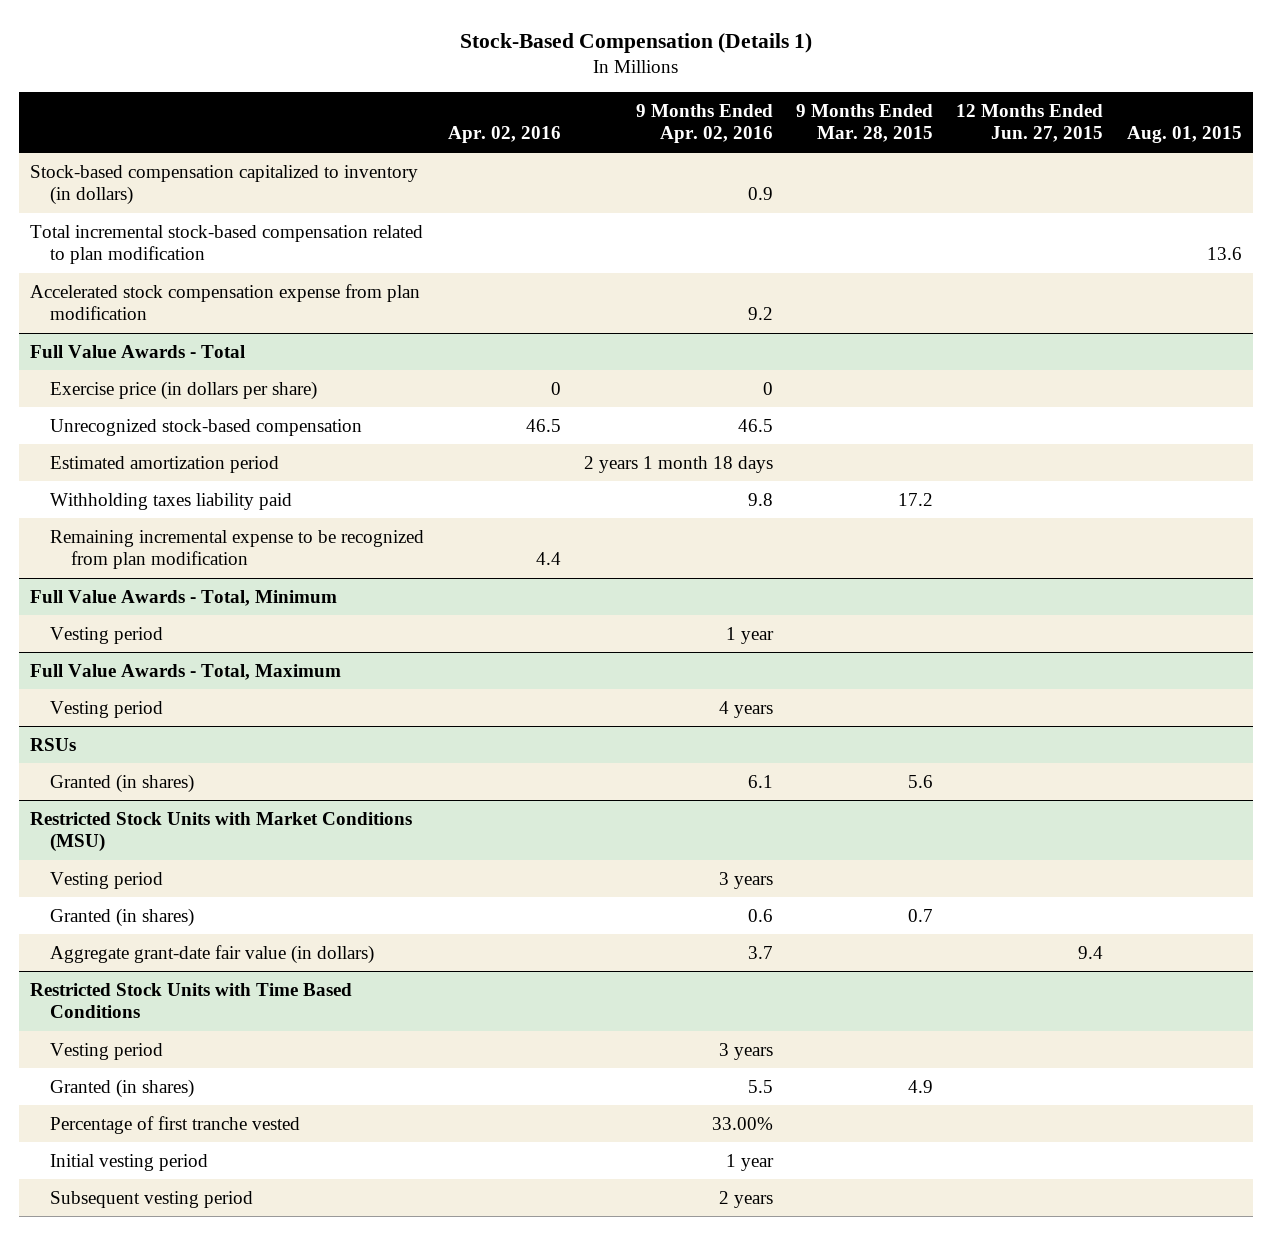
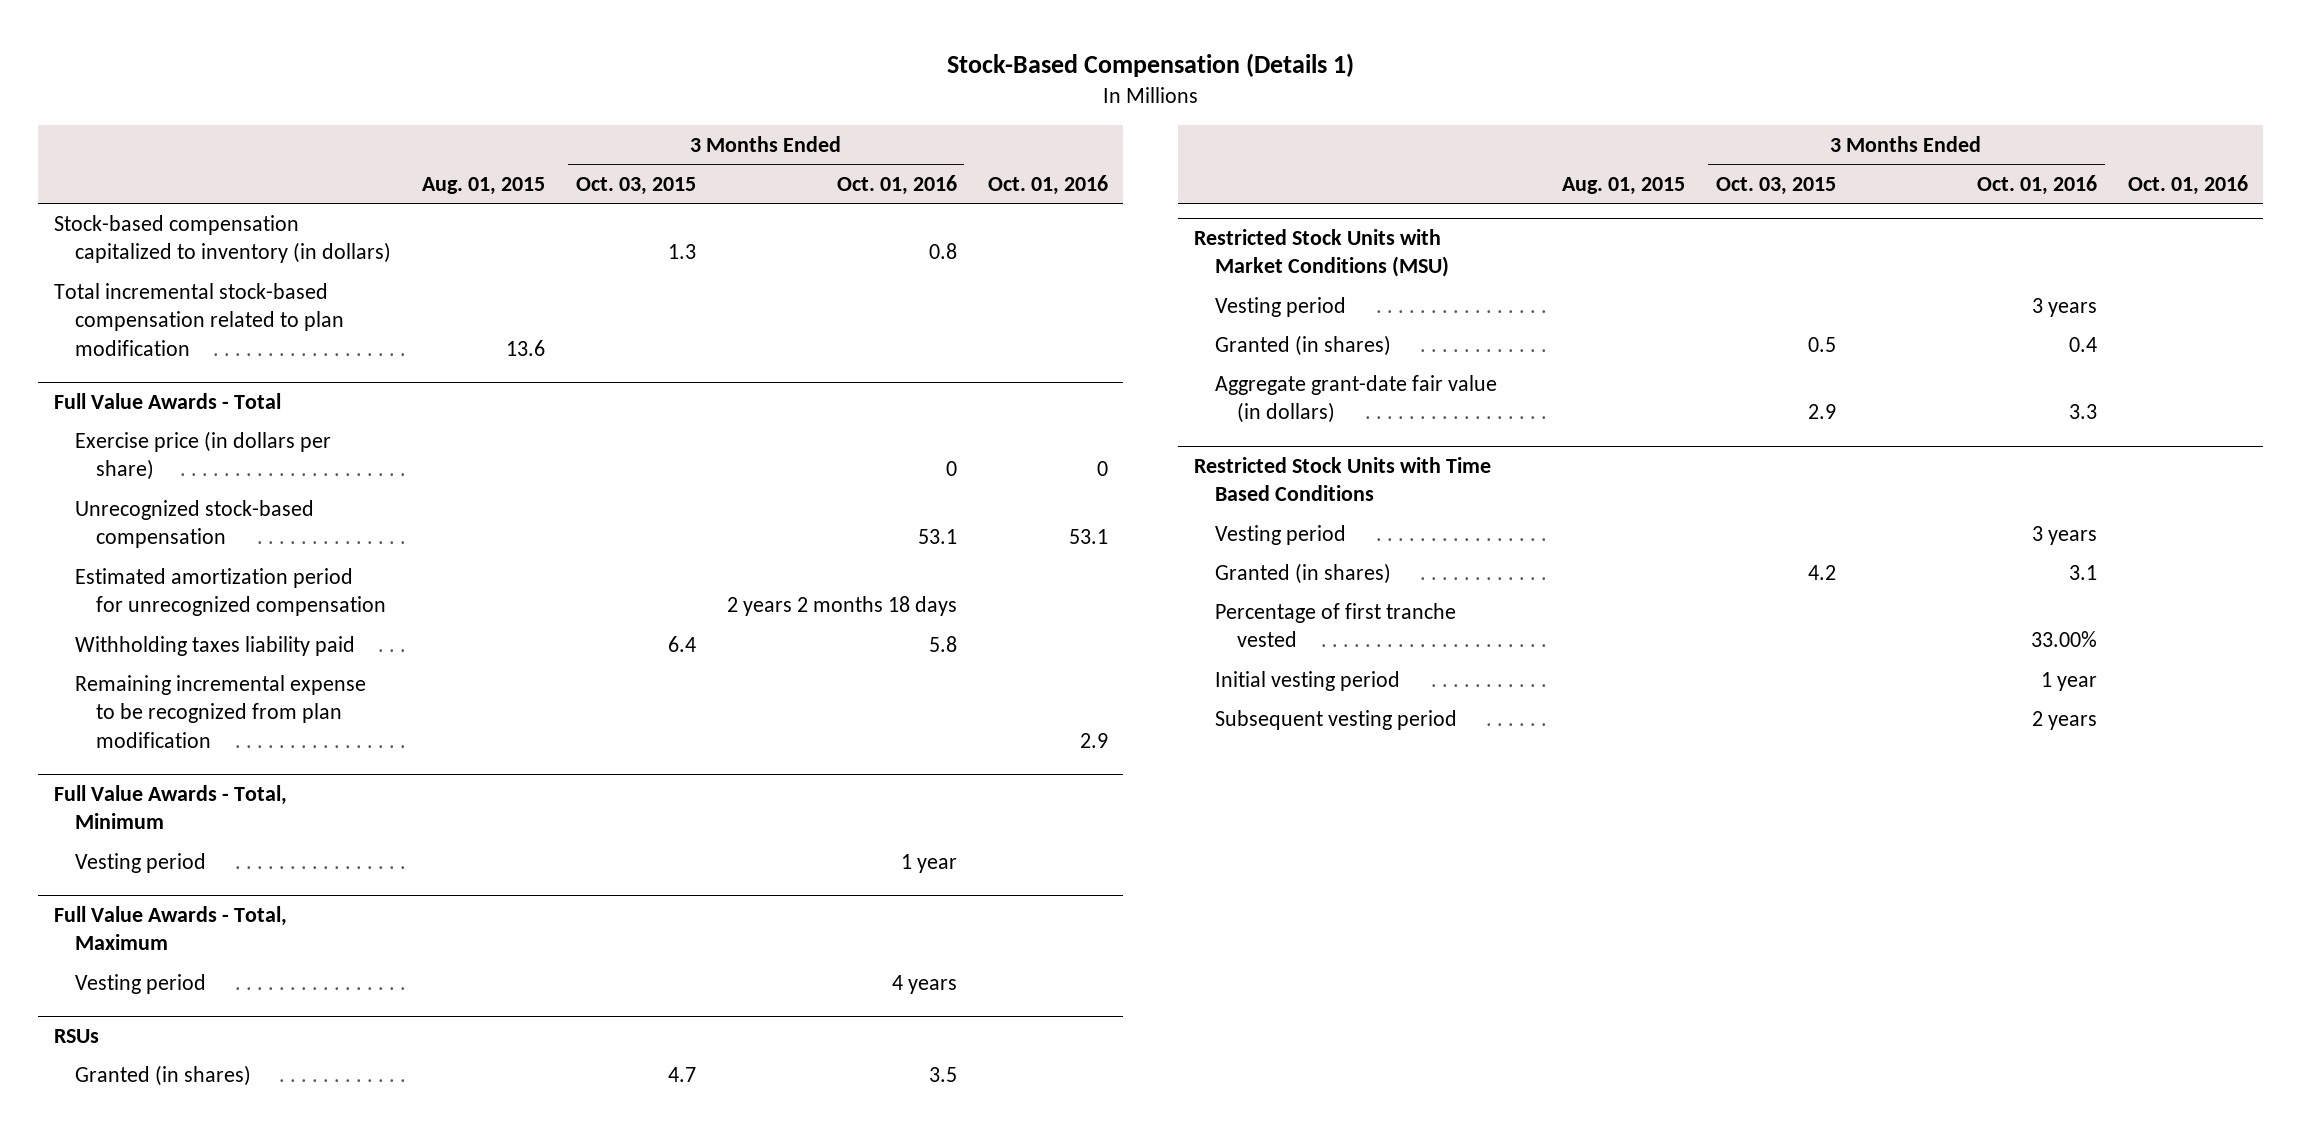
- | Apr. 02, 2016 | 9 Months Ended Apr. 02, 2016 | 9 Months Ended Mar. 28, 2015 | 12 Months Ended Jun. 27, 2015 | Aug. 01, 2015
+ | Aug. 01, 2015 | 3 Months Ended Oct. 03, 2015 | 3 Months Ended Oct. 01, 2016 | Oct. 01, 2016
- Accelerated stock compensation expense from plan modification | | 9.2 | | |
@ Full Value Awards - Total
- Estimated amortization period | | 2 years 1 month 18 days | | |
+ Estimated amortization period for unrecognized compensation | | | 2 years 2 months 18 days |

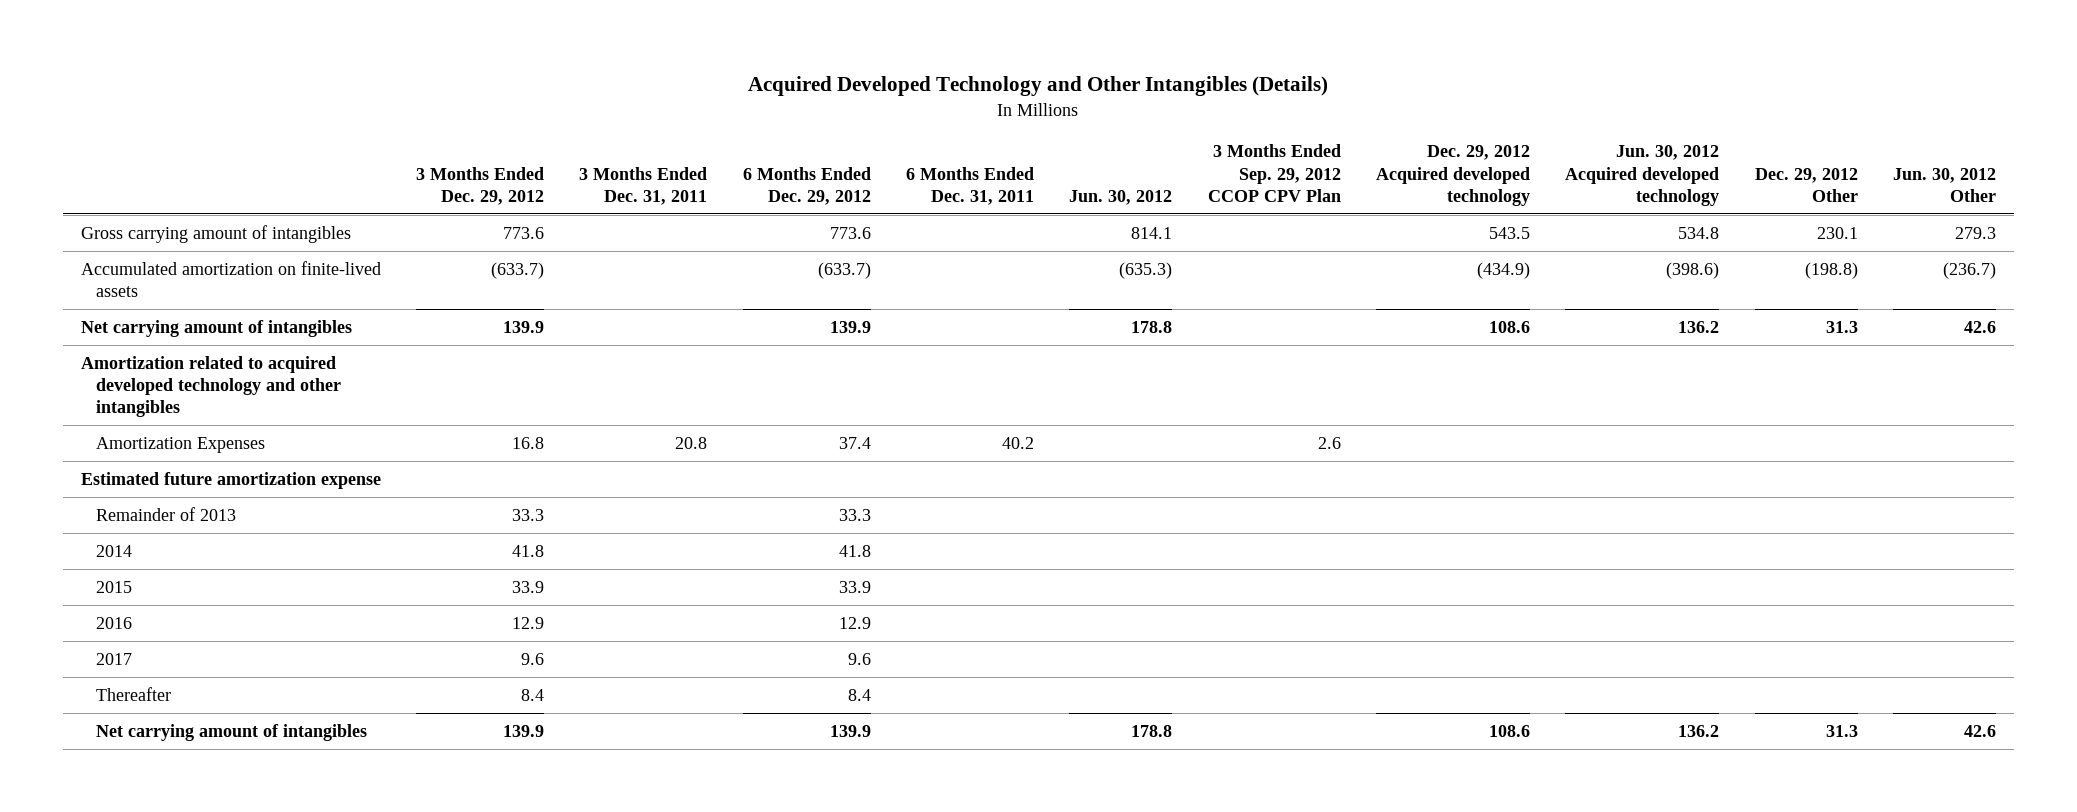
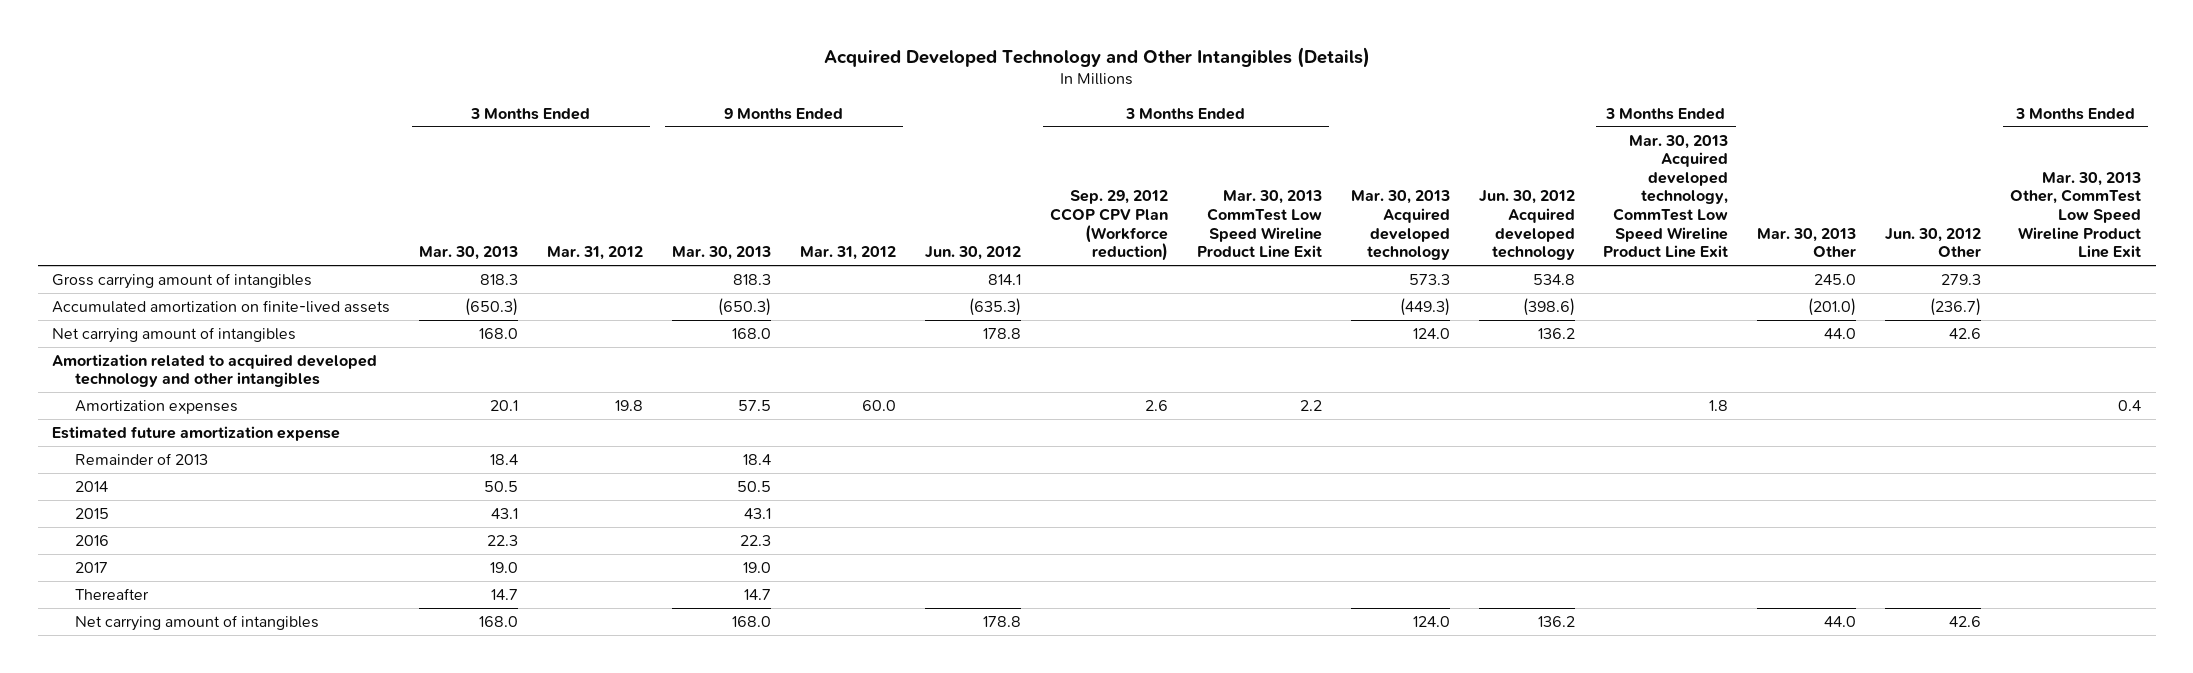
- | 3 Months Ended Dec. 29, 2012 | 3 Months Ended Dec. 31, 2011 | 6 Months Ended Dec. 29, 2012 | 6 Months Ended Dec. 31, 2011 | Jun. 30, 2012 | 3 Months Ended Sep. 29, 2012 CCOP CPV Plan | Dec. 29, 2012 Acquired developed technology | Jun. 30, 2012 Acquired developed technology | Dec. 29, 2012 Other | Jun. 30, 2012 Other
+ | 3 Months Ended Mar. 30, 2013 | 3 Months Ended Mar. 31, 2012 | 9 Months Ended Mar. 30, 2013 | 9 Months Ended Mar. 31, 2012 | Jun. 30, 2012 | 3 Months Ended Sep. 29, 2012 CCOP CPV Plan (Workforce reduction) | 3 Months Ended Mar. 30, 2013 CommTest Low Speed Wireline Product Line Exit | Mar. 30, 2013 Acquired developed technology | Jun. 30, 2012 Acquired developed technology | 3 Months Ended Mar. 30, 2013 Acquired developed technology, CommTest Low Speed Wireline Product Line Exit | Mar. 30, 2013 Other | Jun. 30, 2012 Other | 3 Months Ended Mar. 30, 2013 Other, CommTest Low Speed Wireline Product Line Exit
- Amortization Expenses | 16.8 | 20.8 | 37.4 | 40.2 | | 2.6 | | | |
+ Amortization expenses | 20.1 | 19.8 | 57.5 | 60.0 | | 2.6 | 2.2 | | | 1.8 | | | 0.4

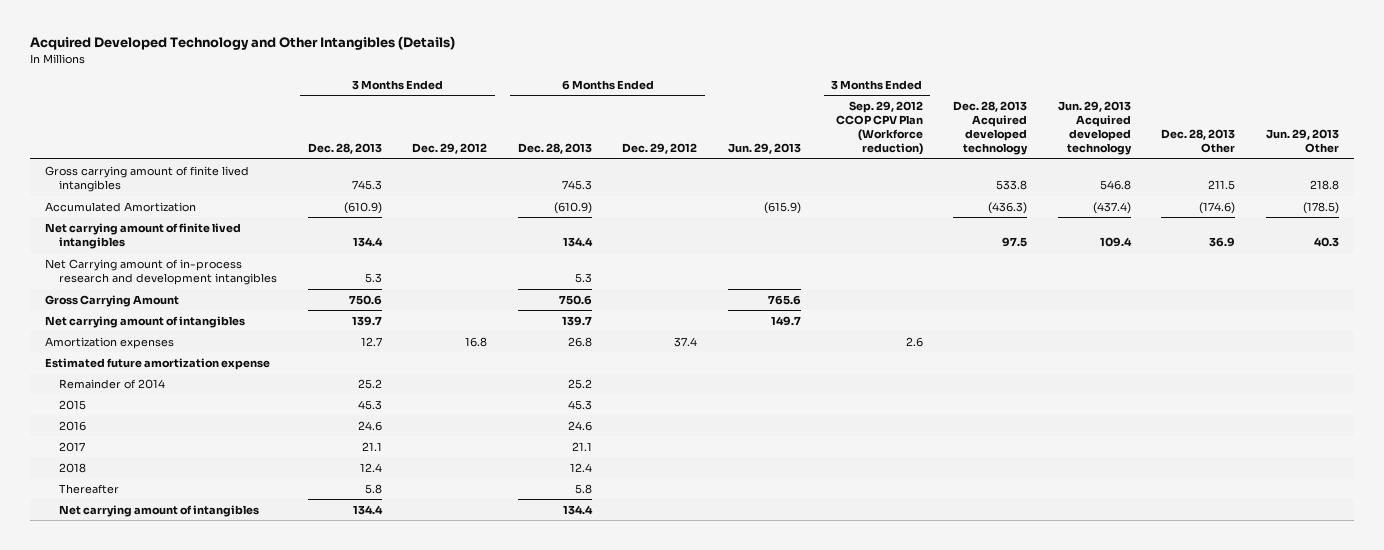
- | 3 Months Ended Mar. 30, 2013 | 3 Months Ended Mar. 31, 2012 | 9 Months Ended Mar. 30, 2013 | 9 Months Ended Mar. 31, 2012 | Jun. 30, 2012 | 3 Months Ended Sep. 29, 2012 CCOP CPV Plan (Workforce reduction) | 3 Months Ended Mar. 30, 2013 CommTest Low Speed Wireline Product Line Exit | Mar. 30, 2013 Acquired developed technology | Jun. 30, 2012 Acquired developed technology | 3 Months Ended Mar. 30, 2013 Acquired developed technology, CommTest Low Speed Wireline Product Line Exit | Mar. 30, 2013 Other | Jun. 30, 2012 Other | 3 Months Ended Mar. 30, 2013 Other, CommTest Low Speed Wireline Product Line Exit
+ | 3 Months Ended Dec. 28, 2013 | 3 Months Ended Dec. 29, 2012 | 6 Months Ended Dec. 28, 2013 | 6 Months Ended Dec. 29, 2012 | Jun. 29, 2013 | 3 Months Ended Sep. 29, 2012 CCOP CPV Plan (Workforce reduction) | Dec. 28, 2013 Acquired developed technology | Jun. 29, 2013 Acquired developed technology | Dec. 28, 2013 Other | Jun. 29, 2013 Other
- Gross carrying amount of intangibles | 818.3 | | 818.3 | | 814.1 | | | 573.3 | 534.8 | | 245.0 | 279.3 |
- Accumulated amortization on finite-lived assets | (650.3) | | (650.3) | | (635.3) | | | (449.3) | (398.6) | | (201.0) | (236.7) |
+ Gross carrying amount of finite lived intangibles | 745.3 | | 745.3 | | | | 533.8 | 546.8 | 211.5 | 218.8
+ Accumulated Amortization | (610.9) | | (610.9) | | (615.9) | | (436.3) | (437.4) | (174.6) | (178.5)
+ Net carrying amount of finite lived intangibles | 134.4 | | 134.4 | | | | 97.5 | 109.4 | 36.9 | 40.3
+ Net Carrying amount of in-process research and development intangibles | 5.3 | | 5.3 | | | | | | |
+ Gross Carrying Amount | 750.6 | | 750.6 | | 765.6 | | | | |
- Amortization related to acquired developed technology and other intangibles
- Remainder of 2013 | 18.4 | | 18.4 | | | | | | | | | |
- 2014 | 50.5 | | 50.5 | | | | | | | | | |
+ Remainder of 2014 | 25.2 | | 25.2 | | | | | | |
+ 2018 | 12.4 | | 12.4 | | | | | | |

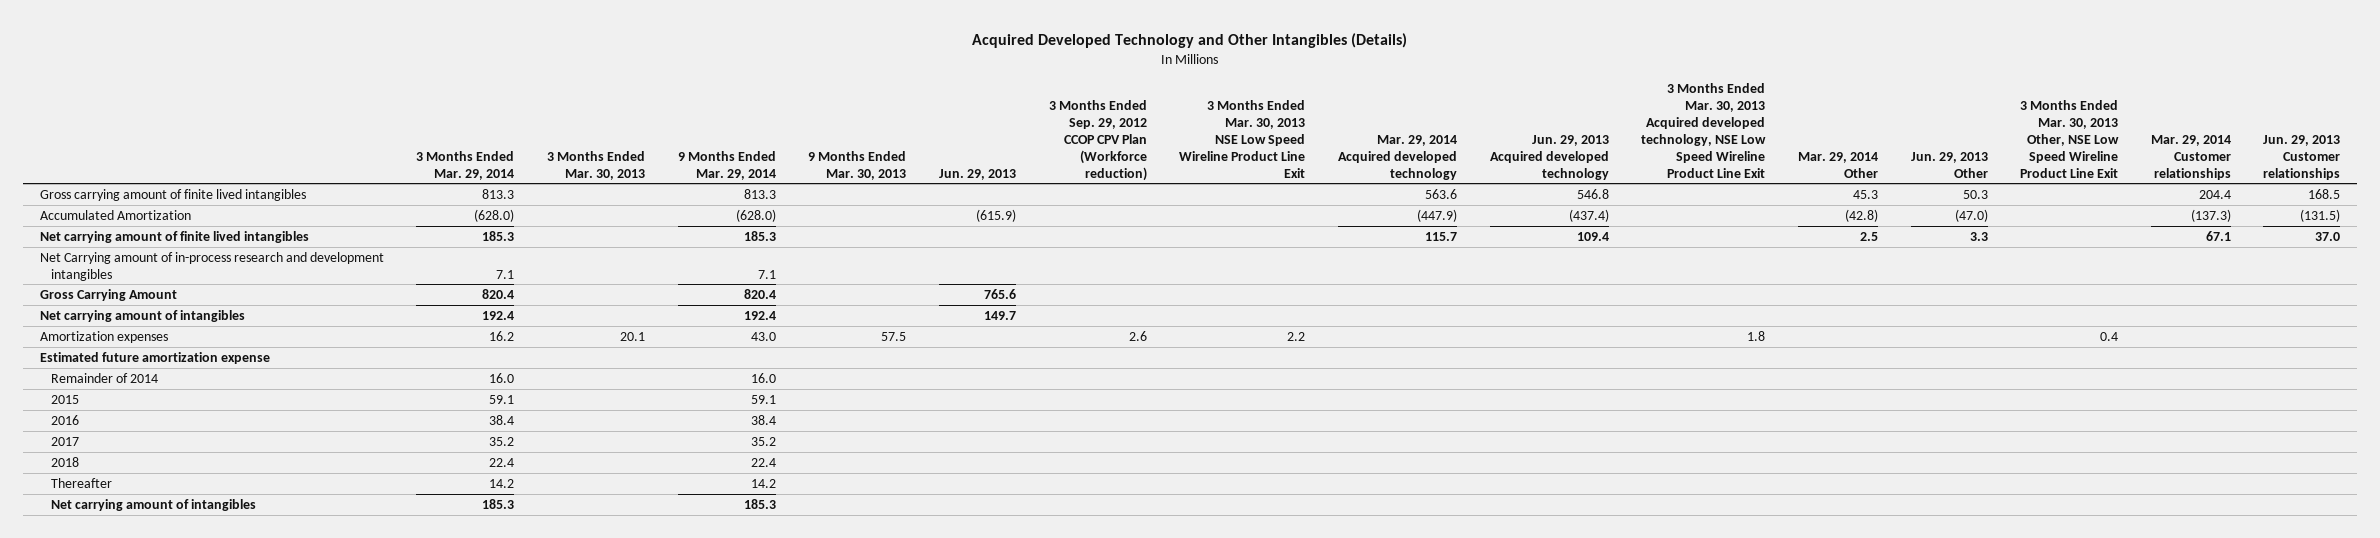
- | 3 Months Ended Dec. 28, 2013 | 3 Months Ended Dec. 29, 2012 | 6 Months Ended Dec. 28, 2013 | 6 Months Ended Dec. 29, 2012 | Jun. 29, 2013 | 3 Months Ended Sep. 29, 2012 CCOP CPV Plan (Workforce reduction) | Dec. 28, 2013 Acquired developed technology | Jun. 29, 2013 Acquired developed technology | Dec. 28, 2013 Other | Jun. 29, 2013 Other
+ | 3 Months Ended Mar. 29, 2014 | 3 Months Ended Mar. 30, 2013 | 9 Months Ended Mar. 29, 2014 | 9 Months Ended Mar. 30, 2013 | Jun. 29, 2013 | 3 Months Ended Sep. 29, 2012 CCOP CPV Plan (Workforce reduction) | 3 Months Ended Mar. 30, 2013 NSE Low Speed Wireline Product Line Exit | Mar. 29, 2014 Acquired developed technology | Jun. 29, 2013 Acquired developed technology | 3 Months Ended Mar. 30, 2013 Acquired developed technology, NSE Low Speed Wireline Product Line Exit | Mar. 29, 2014 Other | Jun. 29, 2013 Other | 3 Months Ended Mar. 30, 2013 Other, NSE Low Speed Wireline Product Line Exit | Mar. 29, 2014 Customer relationships | Jun. 29, 2013 Customer relationships
- Gross carrying amount of finite lived intangibles | 745.3 | | 745.3 | | | | 533.8 | 546.8 | 211.5 | 218.8
- Accumulated Amortization | (610.9) | | (610.9) | | (615.9) | | (436.3) | (437.4) | (174.6) | (178.5)
- Net carrying amount of finite lived intangibles | 134.4 | | 134.4 | | | | 97.5 | 109.4 | 36.9 | 40.3
+ Gross carrying amount of finite lived intangibles | 813.3 | | 813.3 | | | | | 563.6 | 546.8 | | 45.3 | 50.3 | | 204.4 | 168.5
+ Accumulated Amortization | (628.0) | | (628.0) | | (615.9) | | | (447.9) | (437.4) | | (42.8) | (47.0) | | (137.3) | (131.5)
+ Net carrying amount of finite lived intangibles | 185.3 | | 185.3 | | | | | 115.7 | 109.4 | | 2.5 | 3.3 | | 67.1 | 37.0

